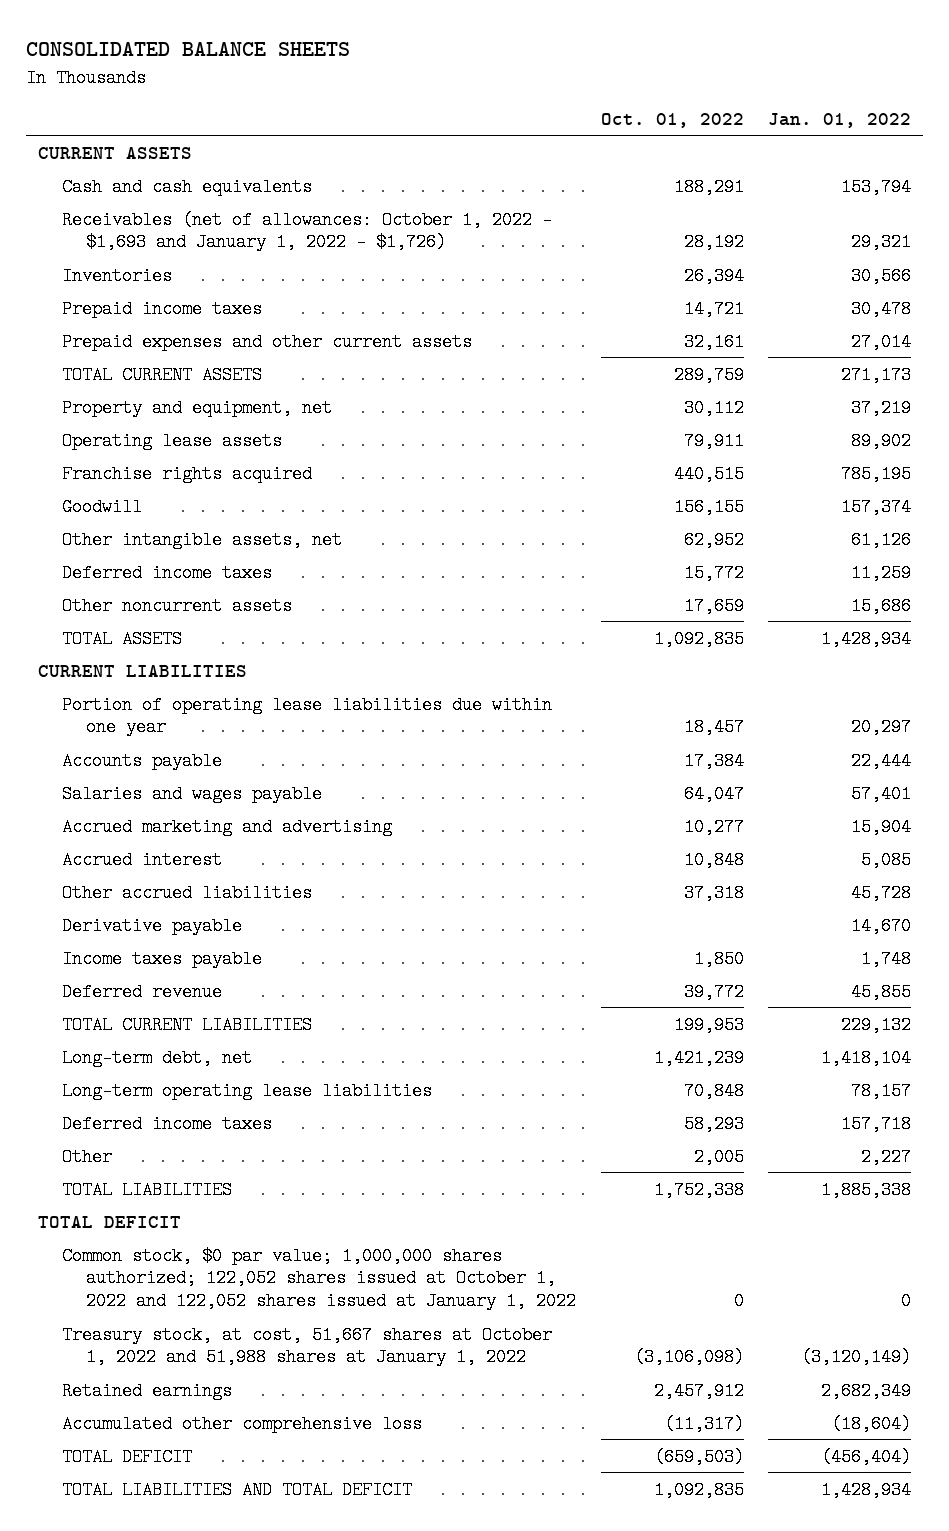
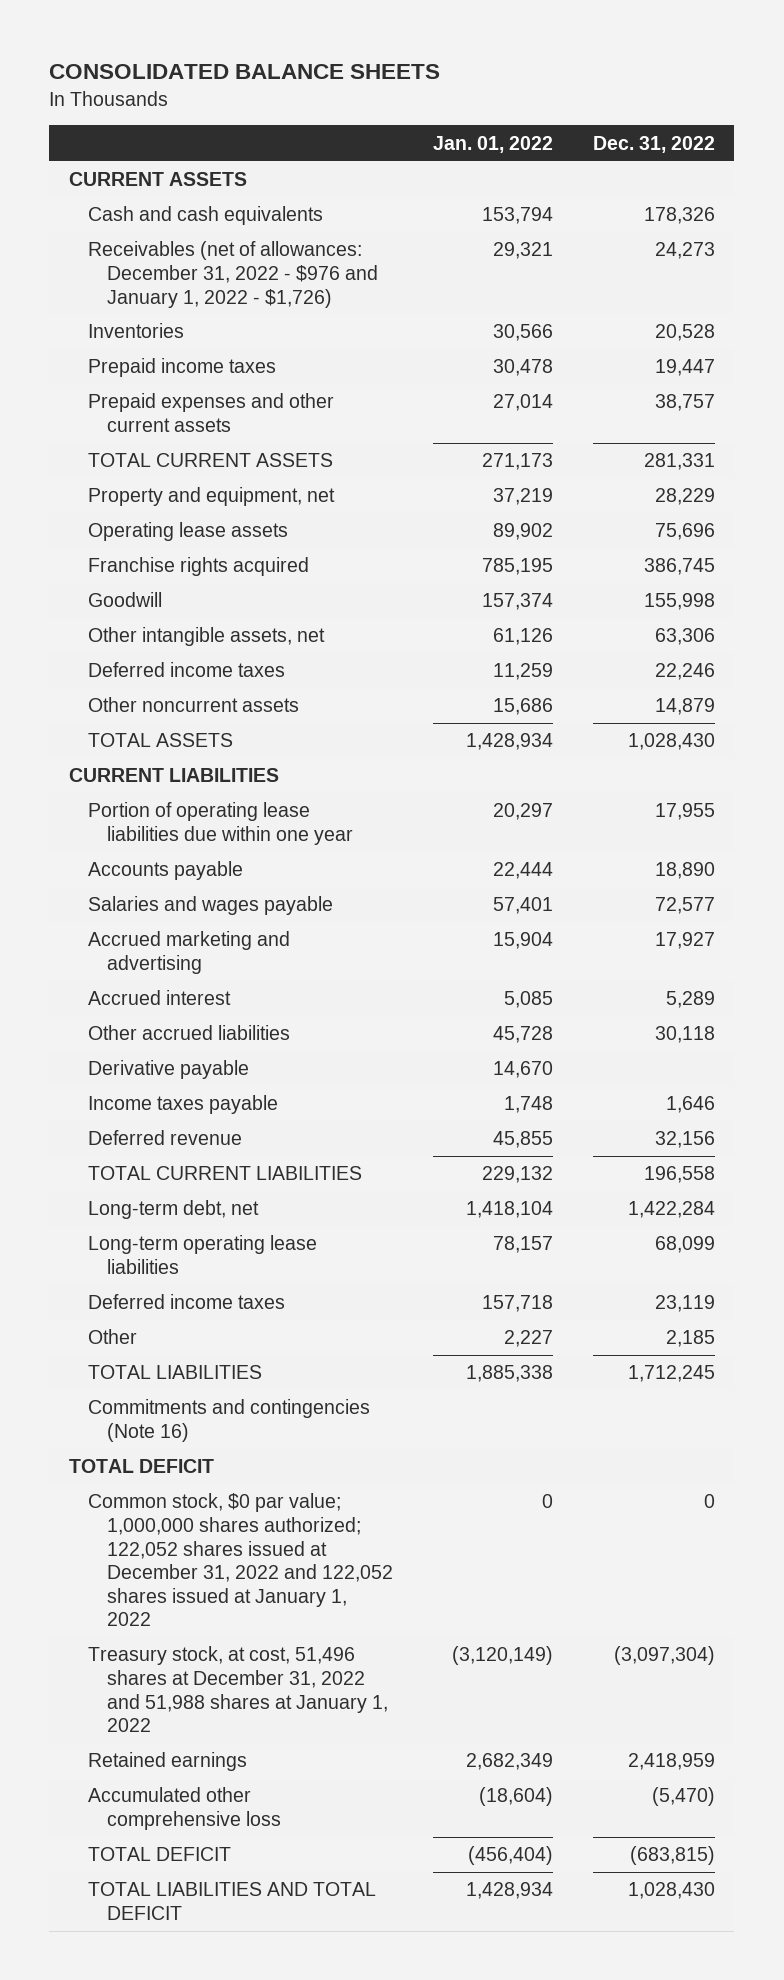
- | Oct. 01, 2022 | Jan. 01, 2022
+ | Jan. 01, 2022 | Dec. 31, 2022
- Receivables (net of allowances: October 1, 2022 - $1,693 and January 1, 2022 - $1,726) | 28,192 | 29,321
+ Receivables (net of allowances: December 31, 2022 - $976 and January 1, 2022 - $1,726) | 29,321 | 24,273
+ Commitments and contingencies (Note 16)
- Common stock, $0 par value; 1,000,000 shares authorized; 122,052 shares issued at October 1, 2022 and 122,052 shares issued at January 1, 2022 | 0 | 0
- Treasury stock, at cost, 51,667 shares at October 1, 2022 and 51,988 shares at January 1, 2022 | (3,106,098) | (3,120,149)
+ Common stock, $0 par value; 1,000,000 shares authorized; 122,052 shares issued at December 31, 2022 and 122,052 shares issued at January 1, 2022 | 0 | 0
+ Treasury stock, at cost, 51,496 shares at December 31, 2022 and 51,988 shares at January 1, 2022 | (3,120,149) | (3,097,304)

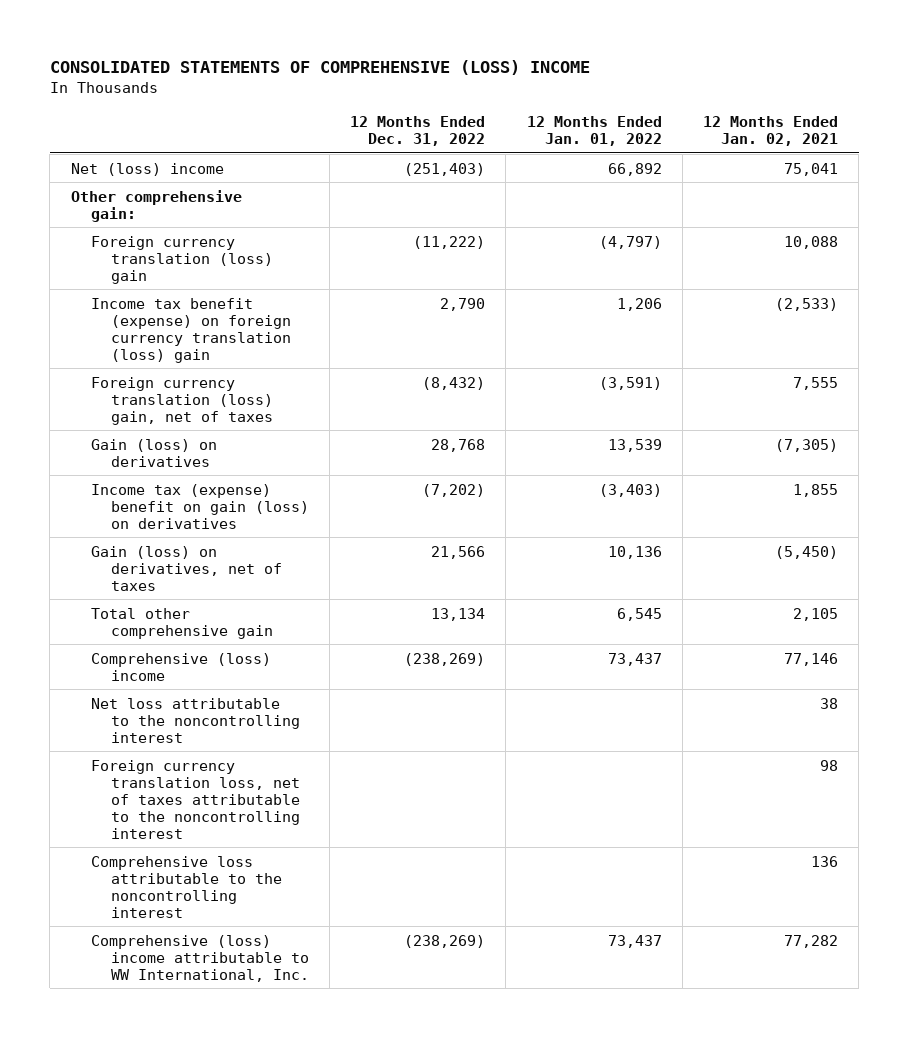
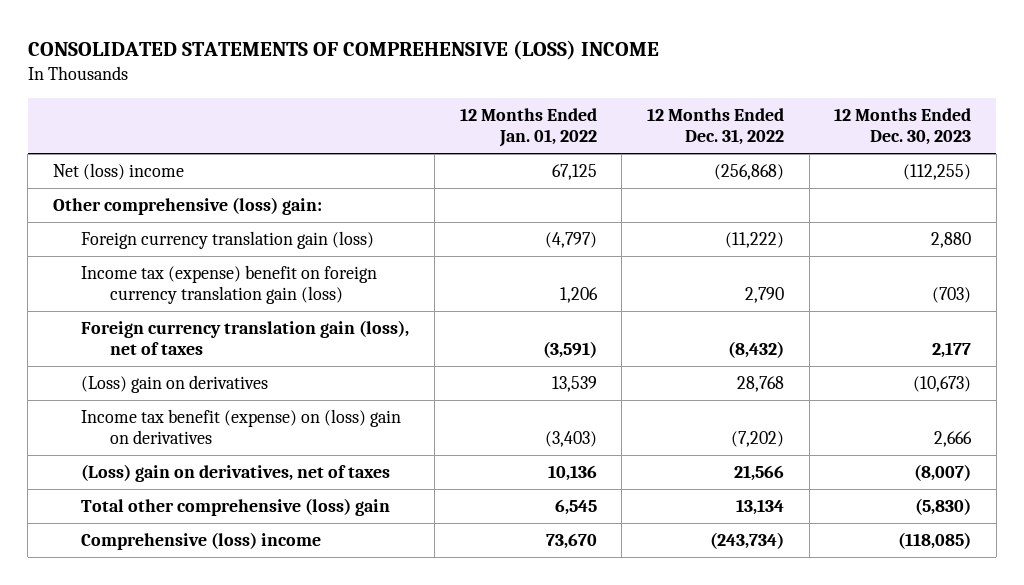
- | 12 Months Ended Dec. 31, 2022 | 12 Months Ended Jan. 01, 2022 | 12 Months Ended Jan. 02, 2021
+ | 12 Months Ended Jan. 01, 2022 | 12 Months Ended Dec. 31, 2022 | 12 Months Ended Dec. 30, 2023
- Net (loss) income | (251,403) | 66,892 | 75,041
- Other comprehensive gain:
- Foreign currency translation (loss) gain | (11,222) | (4,797) | 10,088
- Income tax benefit (expense) on foreign currency translation (loss) gain | 2,790 | 1,206 | (2,533)
- Foreign currency translation (loss) gain, net of taxes | (8,432) | (3,591) | 7,555
- Gain (loss) on derivatives | 28,768 | 13,539 | (7,305)
- Income tax (expense) benefit on gain (loss) on derivatives | (7,202) | (3,403) | 1,855
- Gain (loss) on derivatives, net of taxes | 21,566 | 10,136 | (5,450)
- Total other comprehensive gain | 13,134 | 6,545 | 2,105
- Comprehensive (loss) income | (238,269) | 73,437 | 77,146
- Net loss attributable to the noncontrolling interest | | | 38
- Foreign currency translation loss, net of taxes attributable to the noncontrolling interest | | | 98
- Comprehensive loss attributable to the noncontrolling interest | | | 136
- Comprehensive (loss) income attributable to WW International, Inc. | (238,269) | 73,437 | 77,282
+ Net (loss) income | 67,125 | (256,868) | (112,255)
+ Other comprehensive (loss) gain:
+ Foreign currency translation gain (loss) | (4,797) | (11,222) | 2,880
+ Income tax (expense) benefit on foreign currency translation gain (loss) | 1,206 | 2,790 | (703)
+ Foreign currency translation gain (loss), net of taxes | (3,591) | (8,432) | 2,177
+ (Loss) gain on derivatives | 13,539 | 28,768 | (10,673)
+ Income tax benefit (expense) on (loss) gain on derivatives | (3,403) | (7,202) | 2,666
+ (Loss) gain on derivatives, net of taxes | 10,136 | 21,566 | (8,007)
+ Total other comprehensive (loss) gain | 6,545 | 13,134 | (5,830)
+ Comprehensive (loss) income | 73,670 | (243,734) | (118,085)

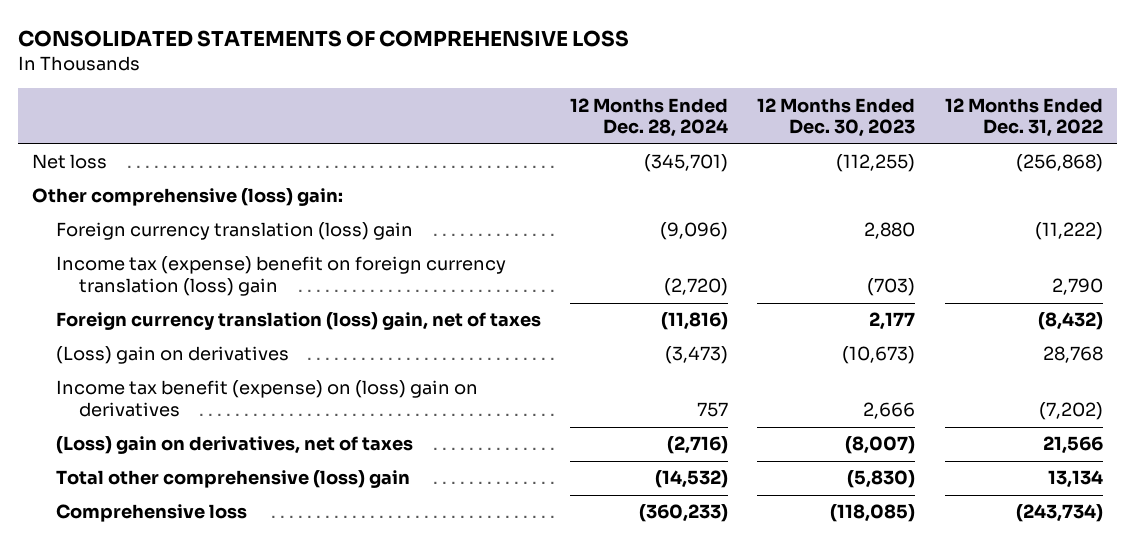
- CONSOLIDATED STATEMENTS OF COMPREHENSIVE (LOSS) INCOME
+ CONSOLIDATED STATEMENTS OF COMPREHENSIVE LOSS
- | 12 Months Ended Jan. 01, 2022 | 12 Months Ended Dec. 31, 2022 | 12 Months Ended Dec. 30, 2023
+ | 12 Months Ended Dec. 28, 2024 | 12 Months Ended Dec. 30, 2023 | 12 Months Ended Dec. 31, 2022
- Net (loss) income | 67,125 | (256,868) | (112,255)
+ Net loss | (345,701) | (112,255) | (256,868)
- Foreign currency translation gain (loss) | (4,797) | (11,222) | 2,880
- Income tax (expense) benefit on foreign currency translation gain (loss) | 1,206 | 2,790 | (703)
- Foreign currency translation gain (loss), net of taxes | (3,591) | (8,432) | 2,177
+ Foreign currency translation (loss) gain | (9,096) | 2,880 | (11,222)
+ Income tax (expense) benefit on foreign currency translation (loss) gain | (2,720) | (703) | 2,790
+ Foreign currency translation (loss) gain, net of taxes | (11,816) | 2,177 | (8,432)
- Comprehensive (loss) income | 73,670 | (243,734) | (118,085)
+ Comprehensive loss | (360,233) | (118,085) | (243,734)

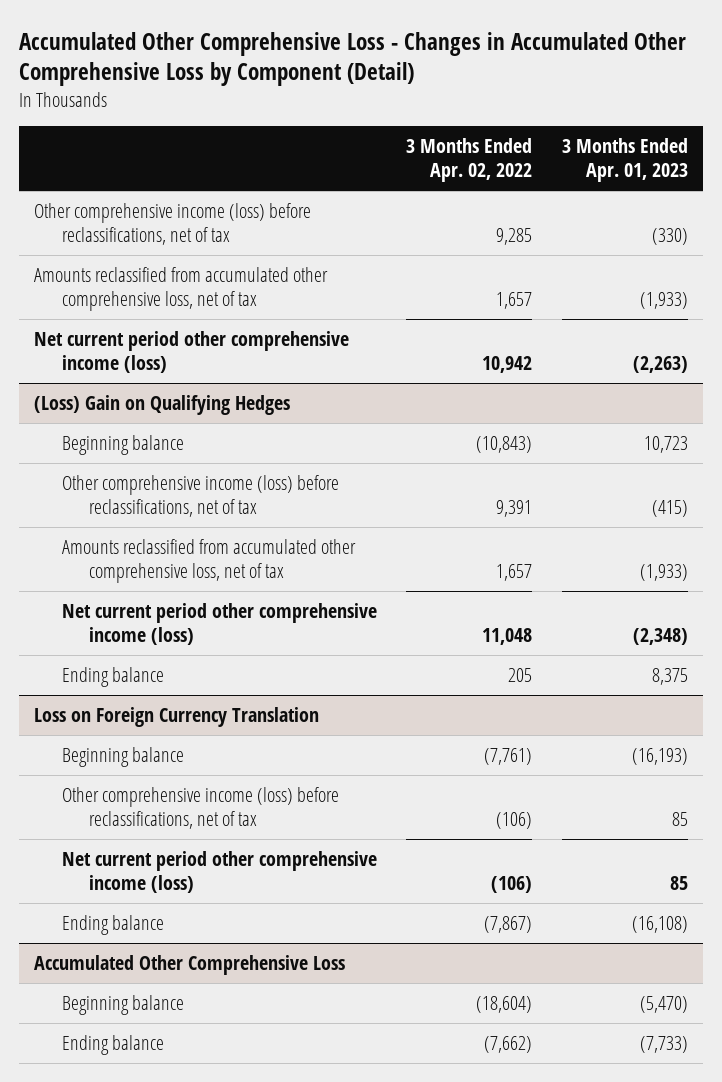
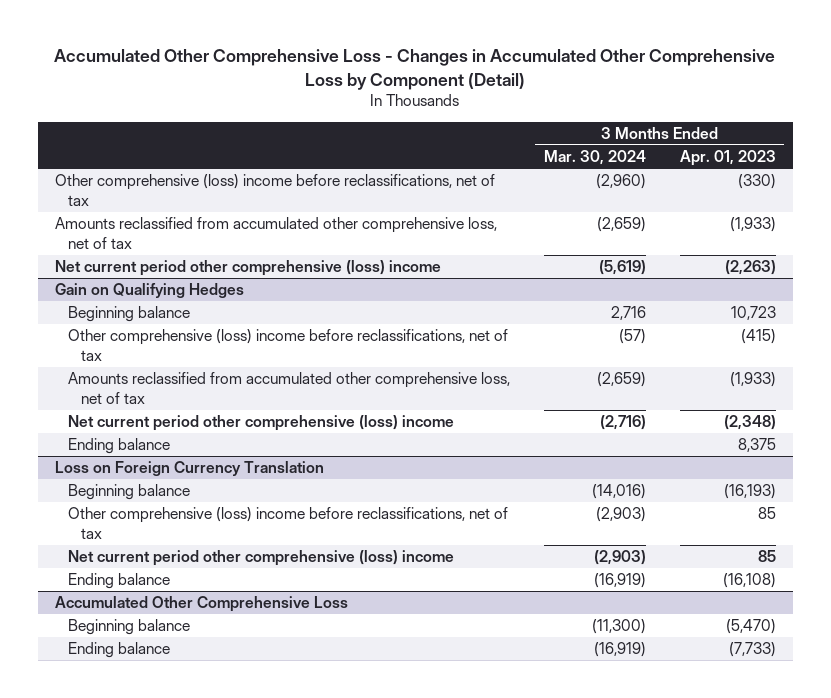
- | 3 Months Ended Apr. 02, 2022 | 3 Months Ended Apr. 01, 2023
+ | 3 Months Ended Mar. 30, 2024 | 3 Months Ended Apr. 01, 2023
- Other comprehensive income (loss) before reclassifications, net of tax | 9,285 | (330)
+ Other comprehensive (loss) income before reclassifications, net of tax | (2,960) | (330)
- Net current period other comprehensive income (loss) | 10,942 | (2,263)
- (Loss) Gain on Qualifying Hedges
+ Net current period other comprehensive (loss) income | (5,619) | (2,263)
+ Gain on Qualifying Hedges
- Other comprehensive income (loss) before reclassifications, net of tax | 9,391 | (415)
+ Other comprehensive (loss) income before reclassifications, net of tax | (57) | (415)
- Net current period other comprehensive income (loss) | 11,048 | (2,348)
+ Net current period other comprehensive (loss) income | (2,716) | (2,348)
@ Loss on Foreign Currency Translation
- Other comprehensive income (loss) before reclassifications, net of tax | (106) | 85
- Net current period other comprehensive income (loss) | (106) | 85
+ Other comprehensive (loss) income before reclassifications, net of tax | (2,903) | 85
+ Net current period other comprehensive (loss) income | (2,903) | 85

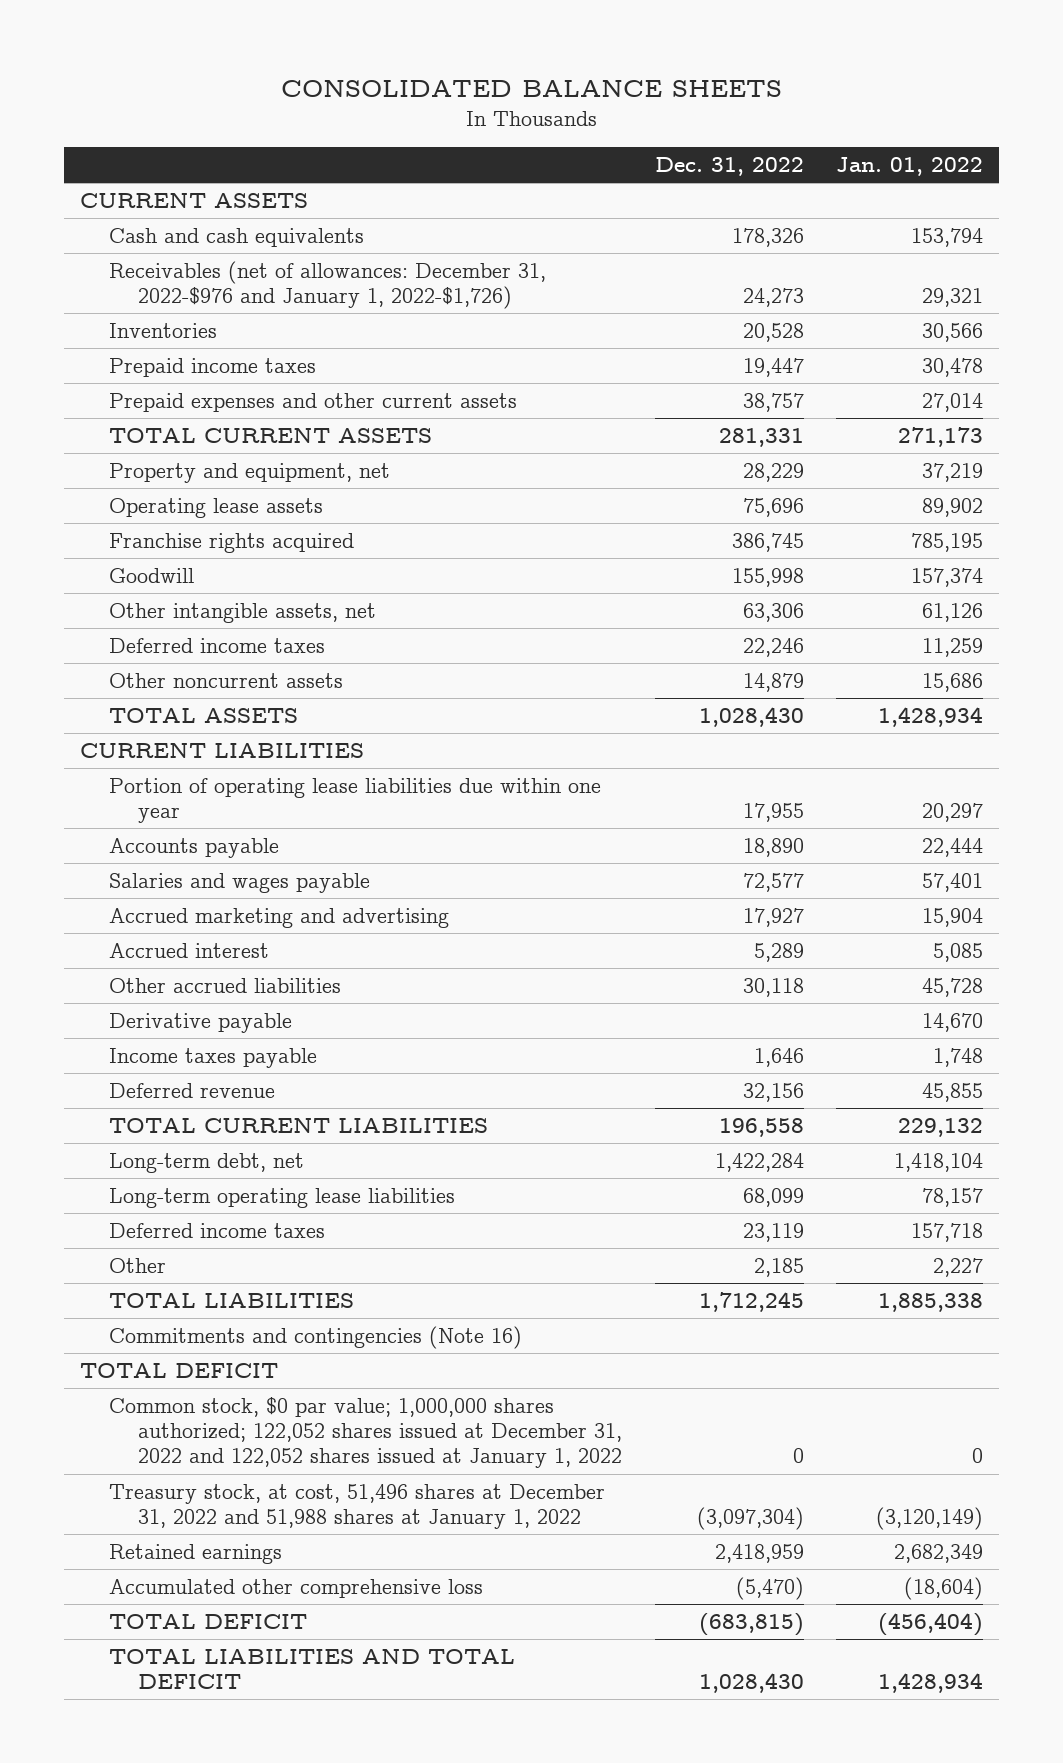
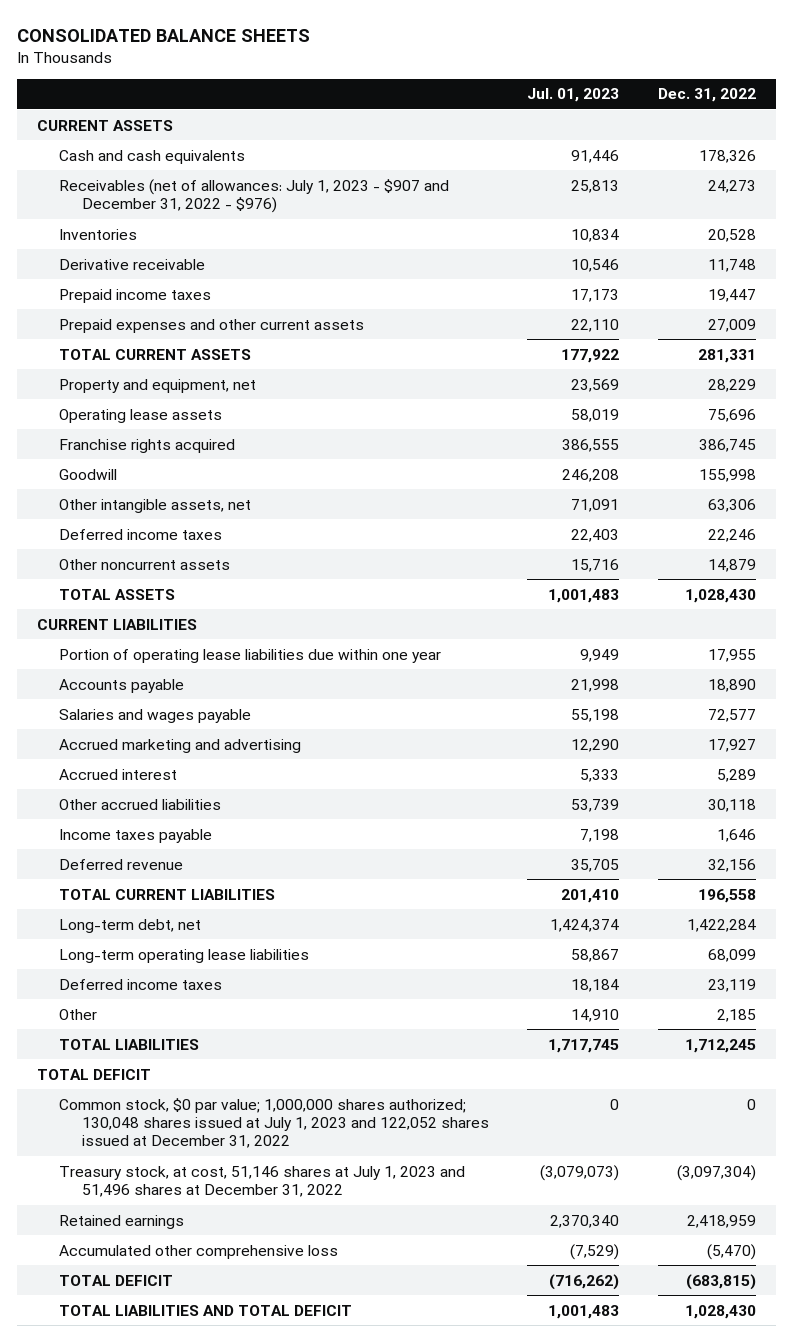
- | Dec. 31, 2022 | Jan. 01, 2022
+ | Jul. 01, 2023 | Dec. 31, 2022
- Receivables (net of allowances: December 31, 2022-$976 and January 1, 2022-$1,726) | 24,273 | 29,321
+ Receivables (net of allowances: July 1, 2023 - $907 and December 31, 2022 - $976) | 25,813 | 24,273
+ Derivative receivable | 10,546 | 11,748
- Prepaid expenses and other current assets | 38,757 | 27,014
+ Prepaid expenses and other current assets | 22,110 | 27,009
- Derivative payable | | 14,670
- Commitments and contingencies (Note 16)
- Common stock, $0 par value; 1,000,000 shares authorized; 122,052 shares issued at December 31, 2022 and 122,052 shares issued at January 1, 2022 | 0 | 0
- Treasury stock, at cost, 51,496 shares at December 31, 2022 and 51,988 shares at January 1, 2022 | (3,097,304) | (3,120,149)
+ Common stock, $0 par value; 1,000,000 shares authorized; 130,048 shares issued at July 1, 2023 and 122,052 shares issued at December 31, 2022 | 0 | 0
+ Treasury stock, at cost, 51,146 shares at July 1, 2023 and 51,496 shares at December 31, 2022 | (3,079,073) | (3,097,304)

